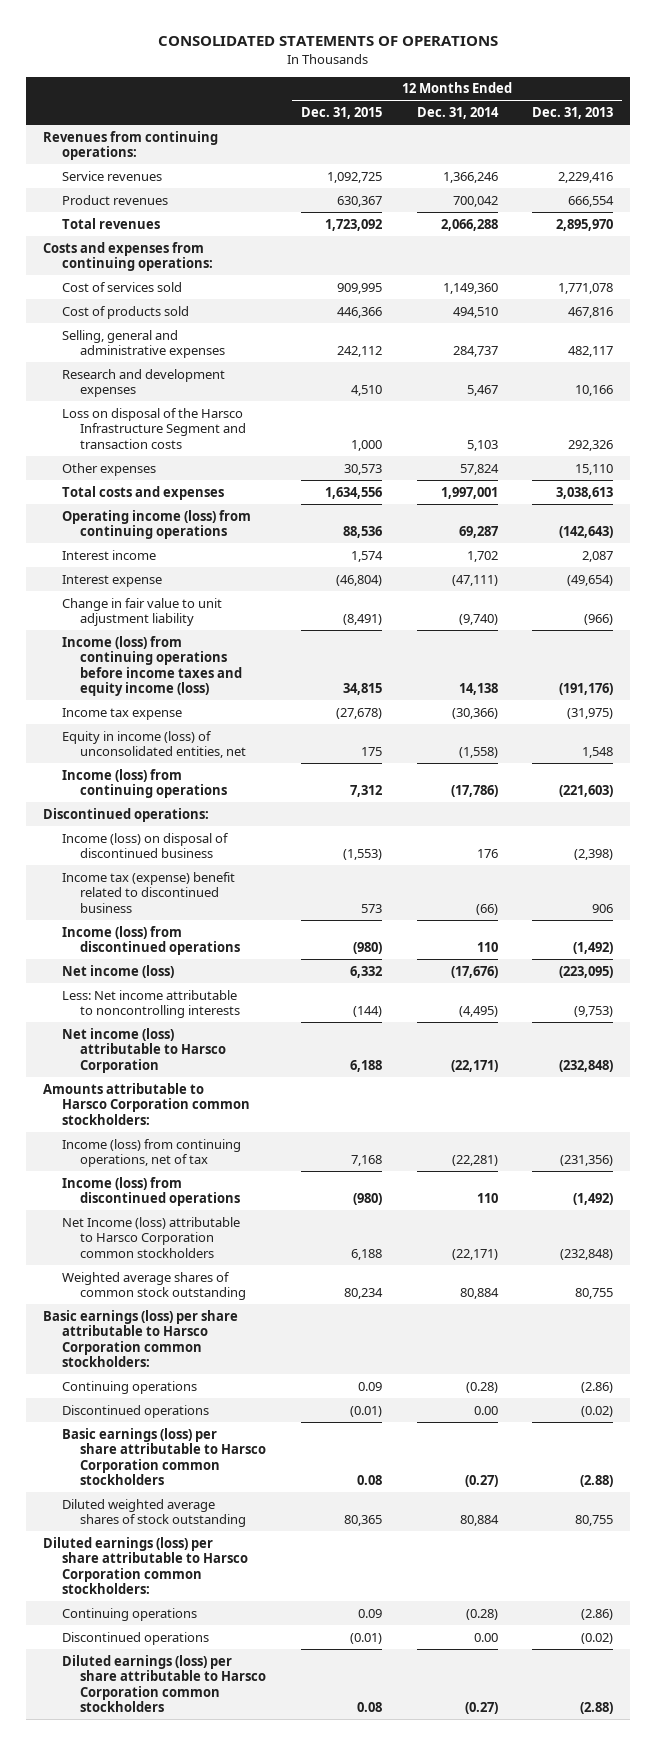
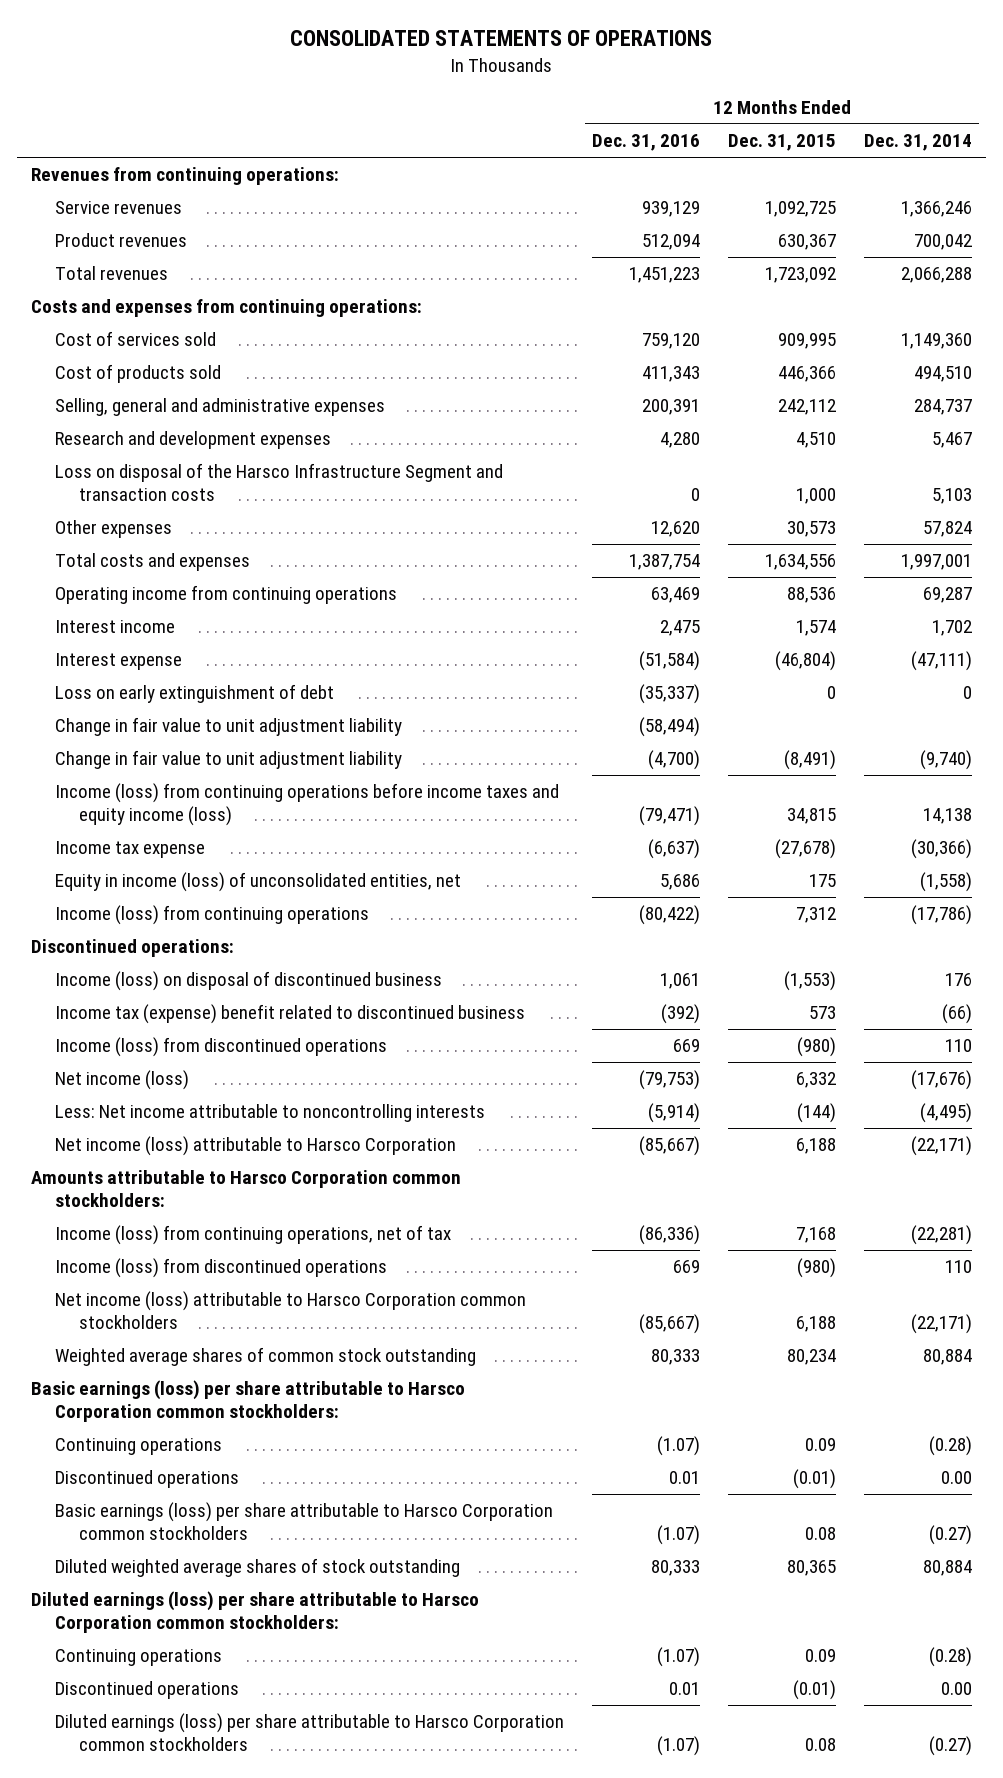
- | 12 Months Ended Dec. 31, 2015 | 12 Months Ended Dec. 31, 2014 | 12 Months Ended Dec. 31, 2013
+ | 12 Months Ended Dec. 31, 2016 | 12 Months Ended Dec. 31, 2015 | 12 Months Ended Dec. 31, 2014
- Operating income (loss) from continuing operations | 88,536 | 69,287 | (142,643)
+ Operating income from continuing operations | 63,469 | 88,536 | 69,287
+ Loss on early extinguishment of debt | (35,337) | 0 | 0
+ Change in fair value to unit adjustment liability | (58,494) | |
- Net Income (loss) attributable to Harsco Corporation common stockholders | 6,188 | (22,171) | (232,848)
+ Net income (loss) attributable to Harsco Corporation common stockholders | (85,667) | 6,188 | (22,171)

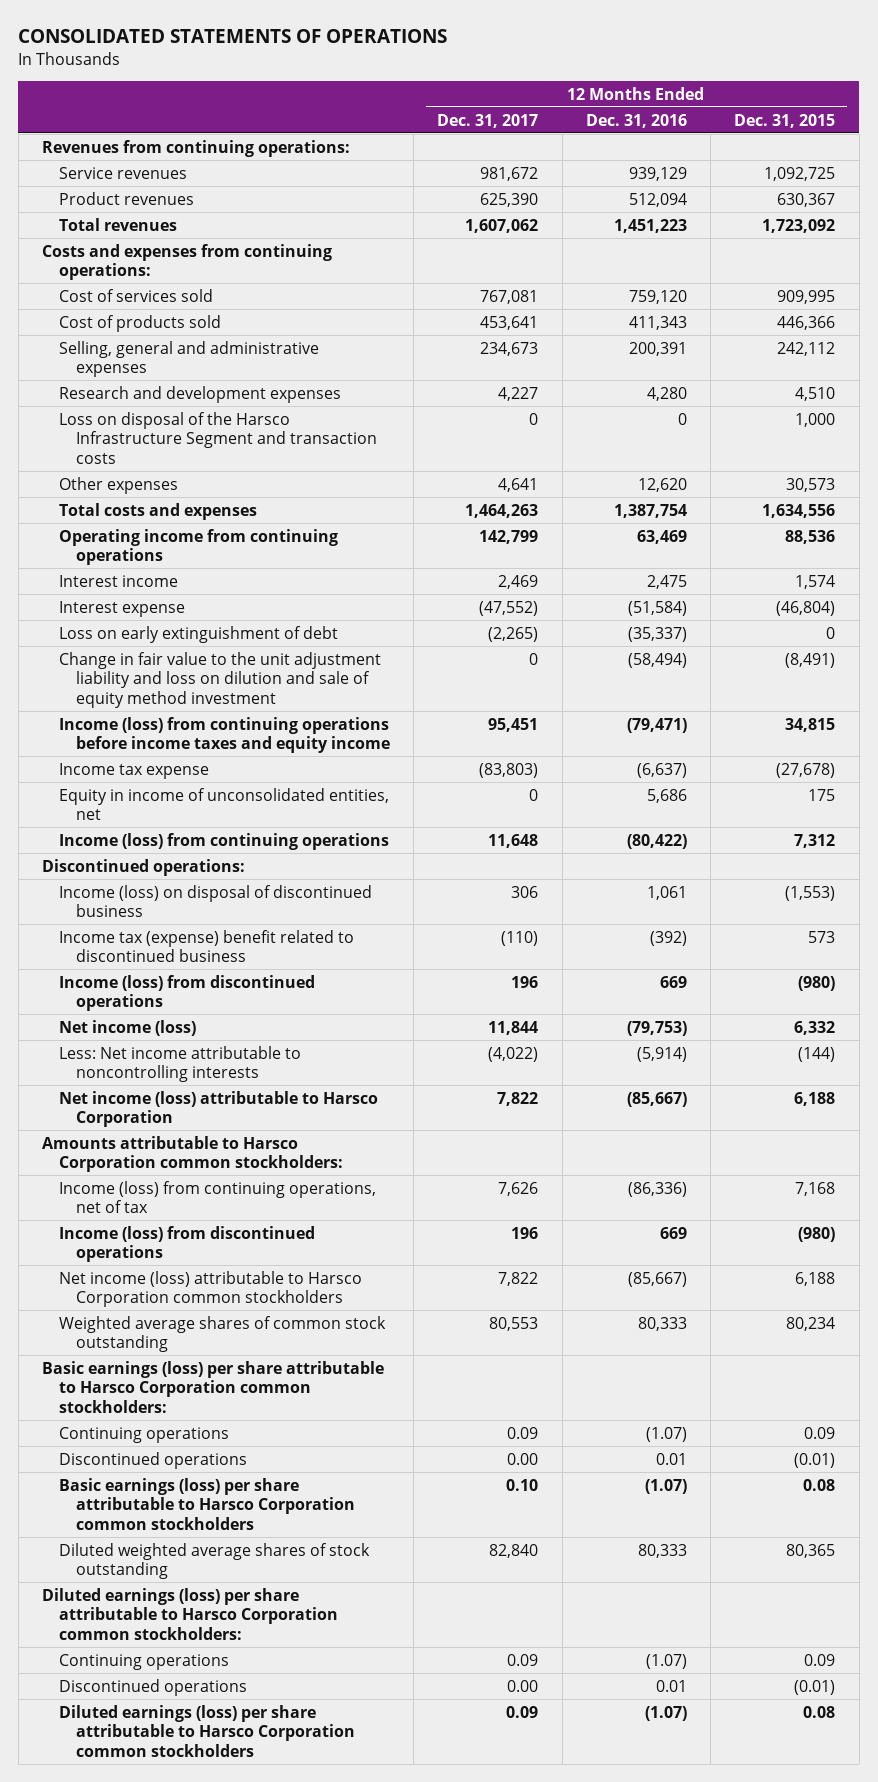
- | 12 Months Ended Dec. 31, 2016 | 12 Months Ended Dec. 31, 2015 | 12 Months Ended Dec. 31, 2014
+ | 12 Months Ended Dec. 31, 2017 | 12 Months Ended Dec. 31, 2016 | 12 Months Ended Dec. 31, 2015
- Change in fair value to unit adjustment liability | (58,494) | |
- Change in fair value to unit adjustment liability | (4,700) | (8,491) | (9,740)
- Income (loss) from continuing operations before income taxes and equity income (loss) | (79,471) | 34,815 | 14,138
+ Change in fair value to the unit adjustment liability and loss on dilution and sale of equity method investment | 0 | (58,494) | (8,491)
+ Income (loss) from continuing operations before income taxes and equity income | 95,451 | (79,471) | 34,815
- Equity in income (loss) of unconsolidated entities, net | 5,686 | 175 | (1,558)
+ Equity in income of unconsolidated entities, net | 0 | 5,686 | 175

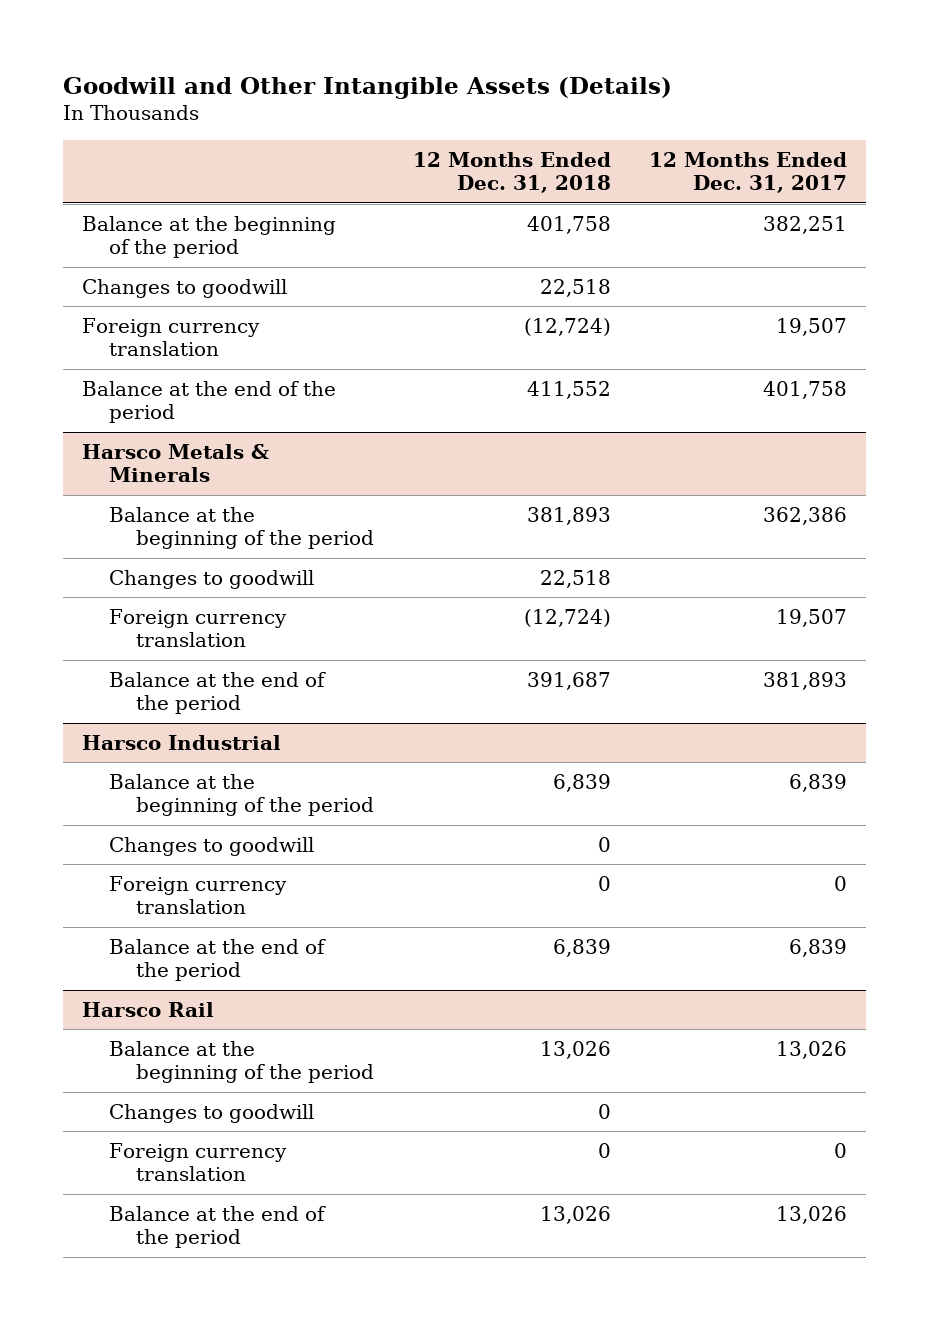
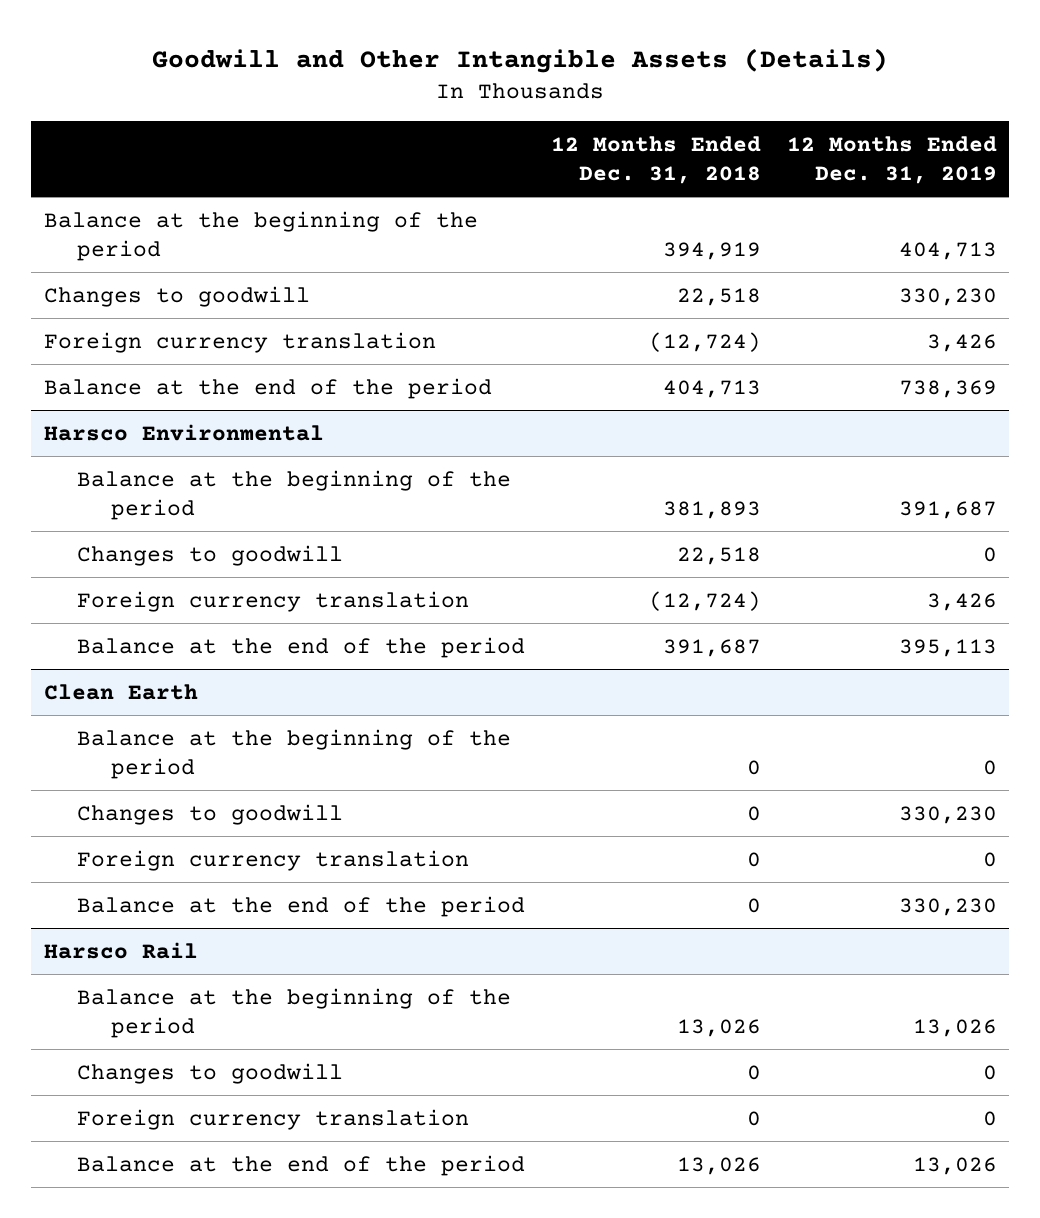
- | 12 Months Ended Dec. 31, 2018 | 12 Months Ended Dec. 31, 2017
+ | 12 Months Ended Dec. 31, 2018 | 12 Months Ended Dec. 31, 2019
- Balance at the beginning of the period | 401,758 | 382,251
+ Balance at the beginning of the period | 394,919 | 404,713
- Balance at the end of the period | 411,552 | 401,758
- Harsco Metals & Minerals
+ Balance at the end of the period | 404,713 | 738,369
+ Harsco Environmental
- Harsco Industrial
- Balance at the beginning of the period | 6,839 | 6,839
+ Clean Earth
+ Balance at the beginning of the period | 0 | 0
- Balance at the end of the period | 6,839 | 6,839
+ Balance at the end of the period | 0 | 330,230

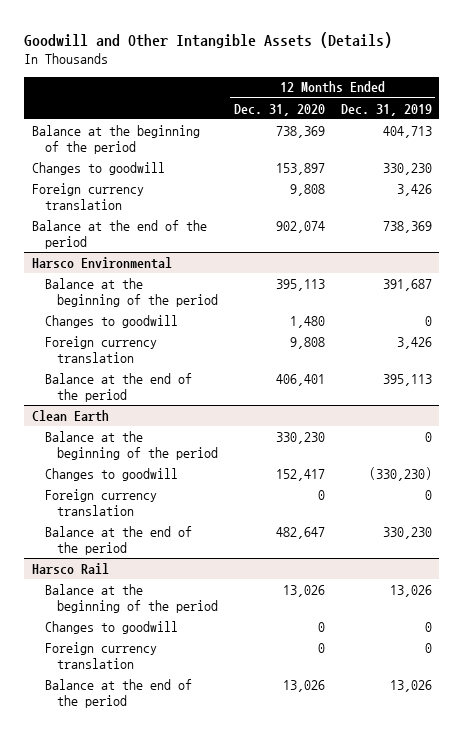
- | 12 Months Ended Dec. 31, 2018 | 12 Months Ended Dec. 31, 2019
+ | 12 Months Ended Dec. 31, 2020 | 12 Months Ended Dec. 31, 2019
@ Clean Earth
- Changes to goodwill | 0 | 330,230
+ Changes to goodwill | 152,417 | (330,230)

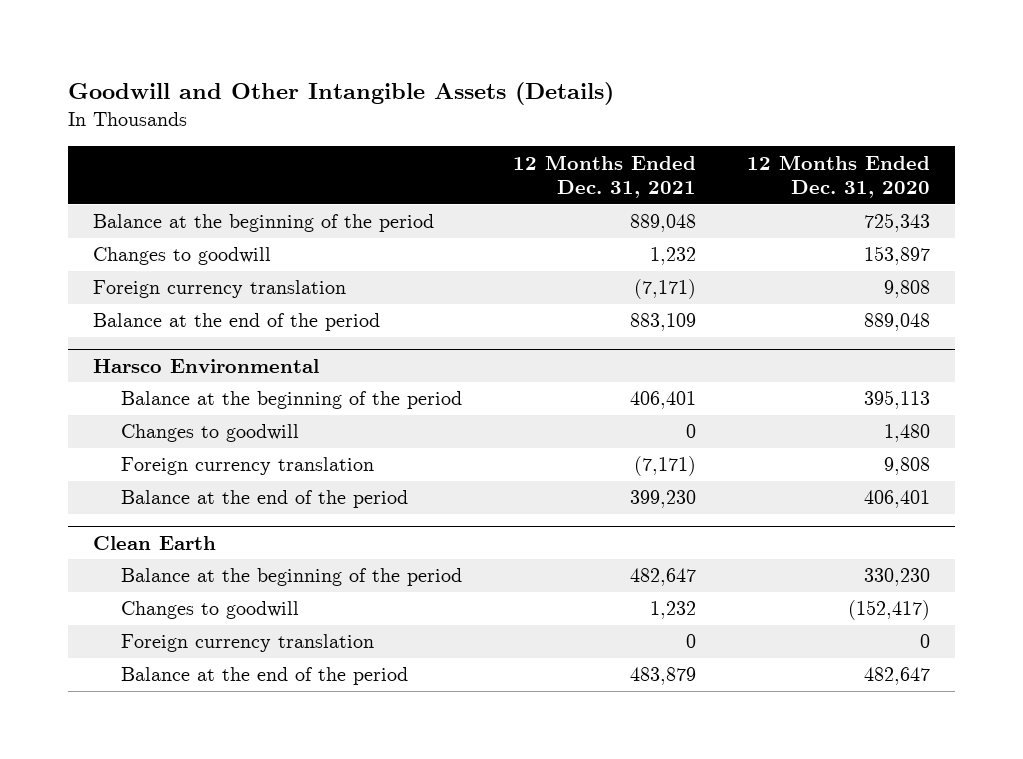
- | 12 Months Ended Dec. 31, 2020 | 12 Months Ended Dec. 31, 2019
+ | 12 Months Ended Dec. 31, 2021 | 12 Months Ended Dec. 31, 2020
- Balance at the beginning of the period | 738,369 | 404,713
+ Balance at the beginning of the period | 889,048 | 725,343
- Balance at the end of the period | 902,074 | 738,369
+ Balance at the end of the period | 883,109 | 889,048
@ Clean Earth
- Changes to goodwill | 152,417 | (330,230)
+ Changes to goodwill | 1,232 | (152,417)
- Harsco Rail
- Balance at the beginning of the period | 13,026 | 13,026
- Changes to goodwill | 0 | 0
- Foreign currency translation | 0 | 0
- Balance at the end of the period | 13,026 | 13,026

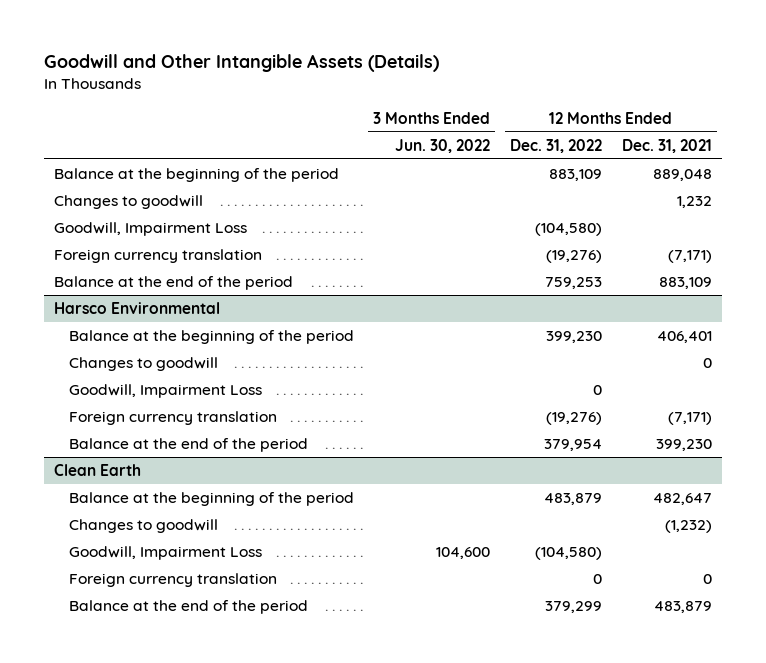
- | 12 Months Ended Dec. 31, 2021 | 12 Months Ended Dec. 31, 2020
+ | 3 Months Ended Jun. 30, 2022 | 12 Months Ended Dec. 31, 2022 | 12 Months Ended Dec. 31, 2021
+ Goodwill, Impairment Loss | | (104,580) |
@ Harsco Environmental
+ Goodwill, Impairment Loss | | 0 |
@ Clean Earth
- Changes to goodwill | 1,232 | (152,417)
+ Changes to goodwill | | | (1,232)
+ Goodwill, Impairment Loss | 104,600 | (104,580) |

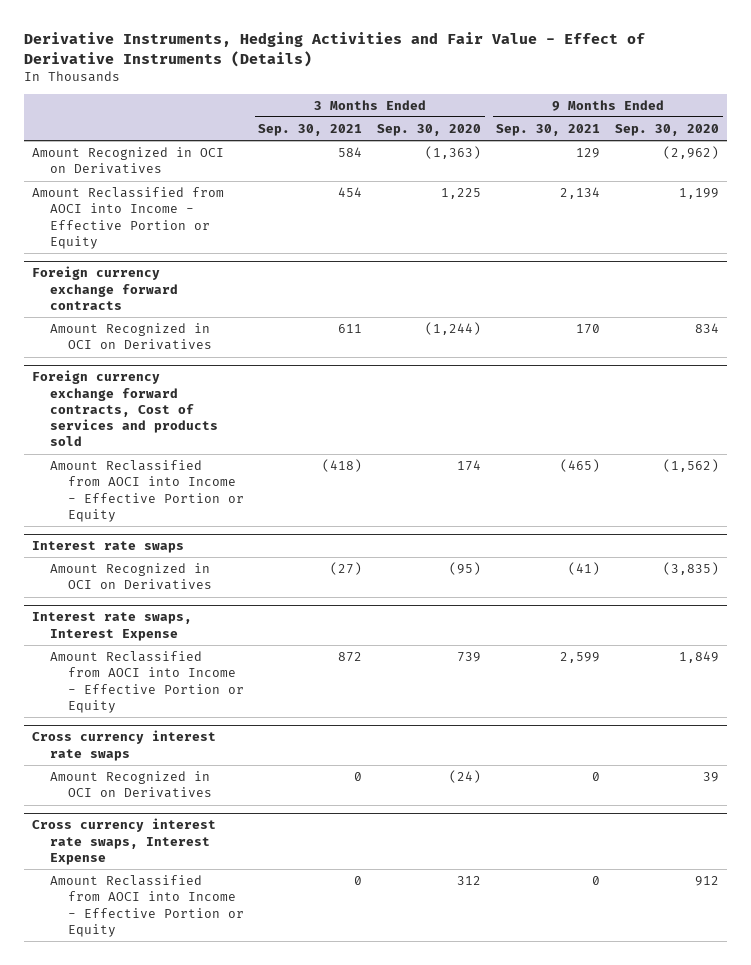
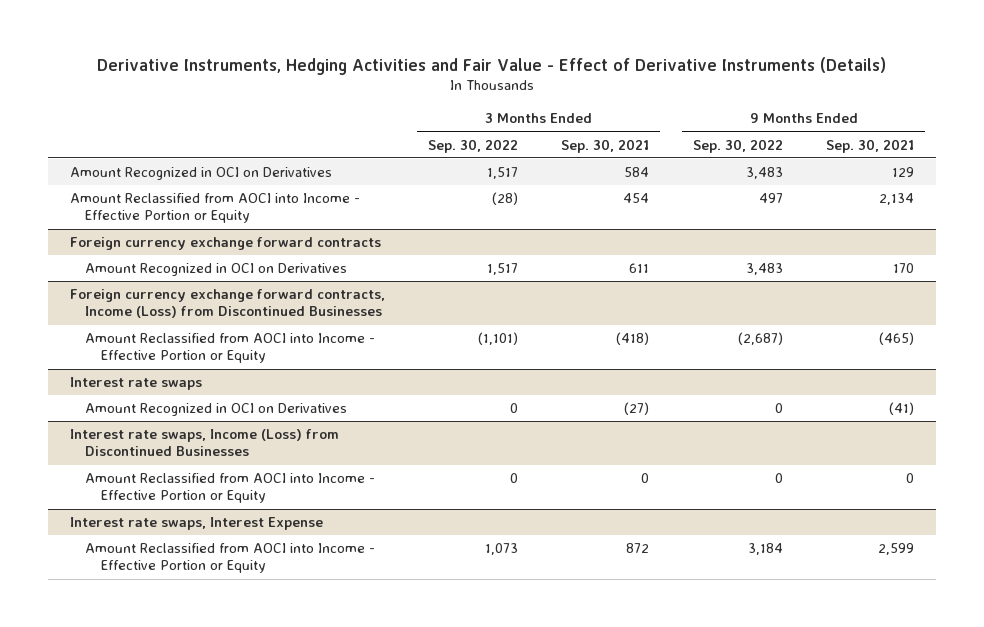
- | 3 Months Ended Sep. 30, 2021 | 3 Months Ended Sep. 30, 2020 | 9 Months Ended Sep. 30, 2021 | 9 Months Ended Sep. 30, 2020
+ | 3 Months Ended Sep. 30, 2022 | 3 Months Ended Sep. 30, 2021 | 9 Months Ended Sep. 30, 2022 | 9 Months Ended Sep. 30, 2021
- Foreign currency exchange forward contracts, Cost of services and products sold
+ Foreign currency exchange forward contracts, Income (Loss) from Discontinued Businesses
+ Interest rate swaps, Income (Loss) from Discontinued Businesses
+ Amount Reclassified from AOCI into Income - Effective Portion or Equity | 0 | 0 | 0 | 0
- Cross currency interest rate swaps
- Amount Recognized in OCI on Derivatives | 0 | (24) | 0 | 39
- Cross currency interest rate swaps, Interest Expense
- Amount Reclassified from AOCI into Income - Effective Portion or Equity | 0 | 312 | 0 | 912

